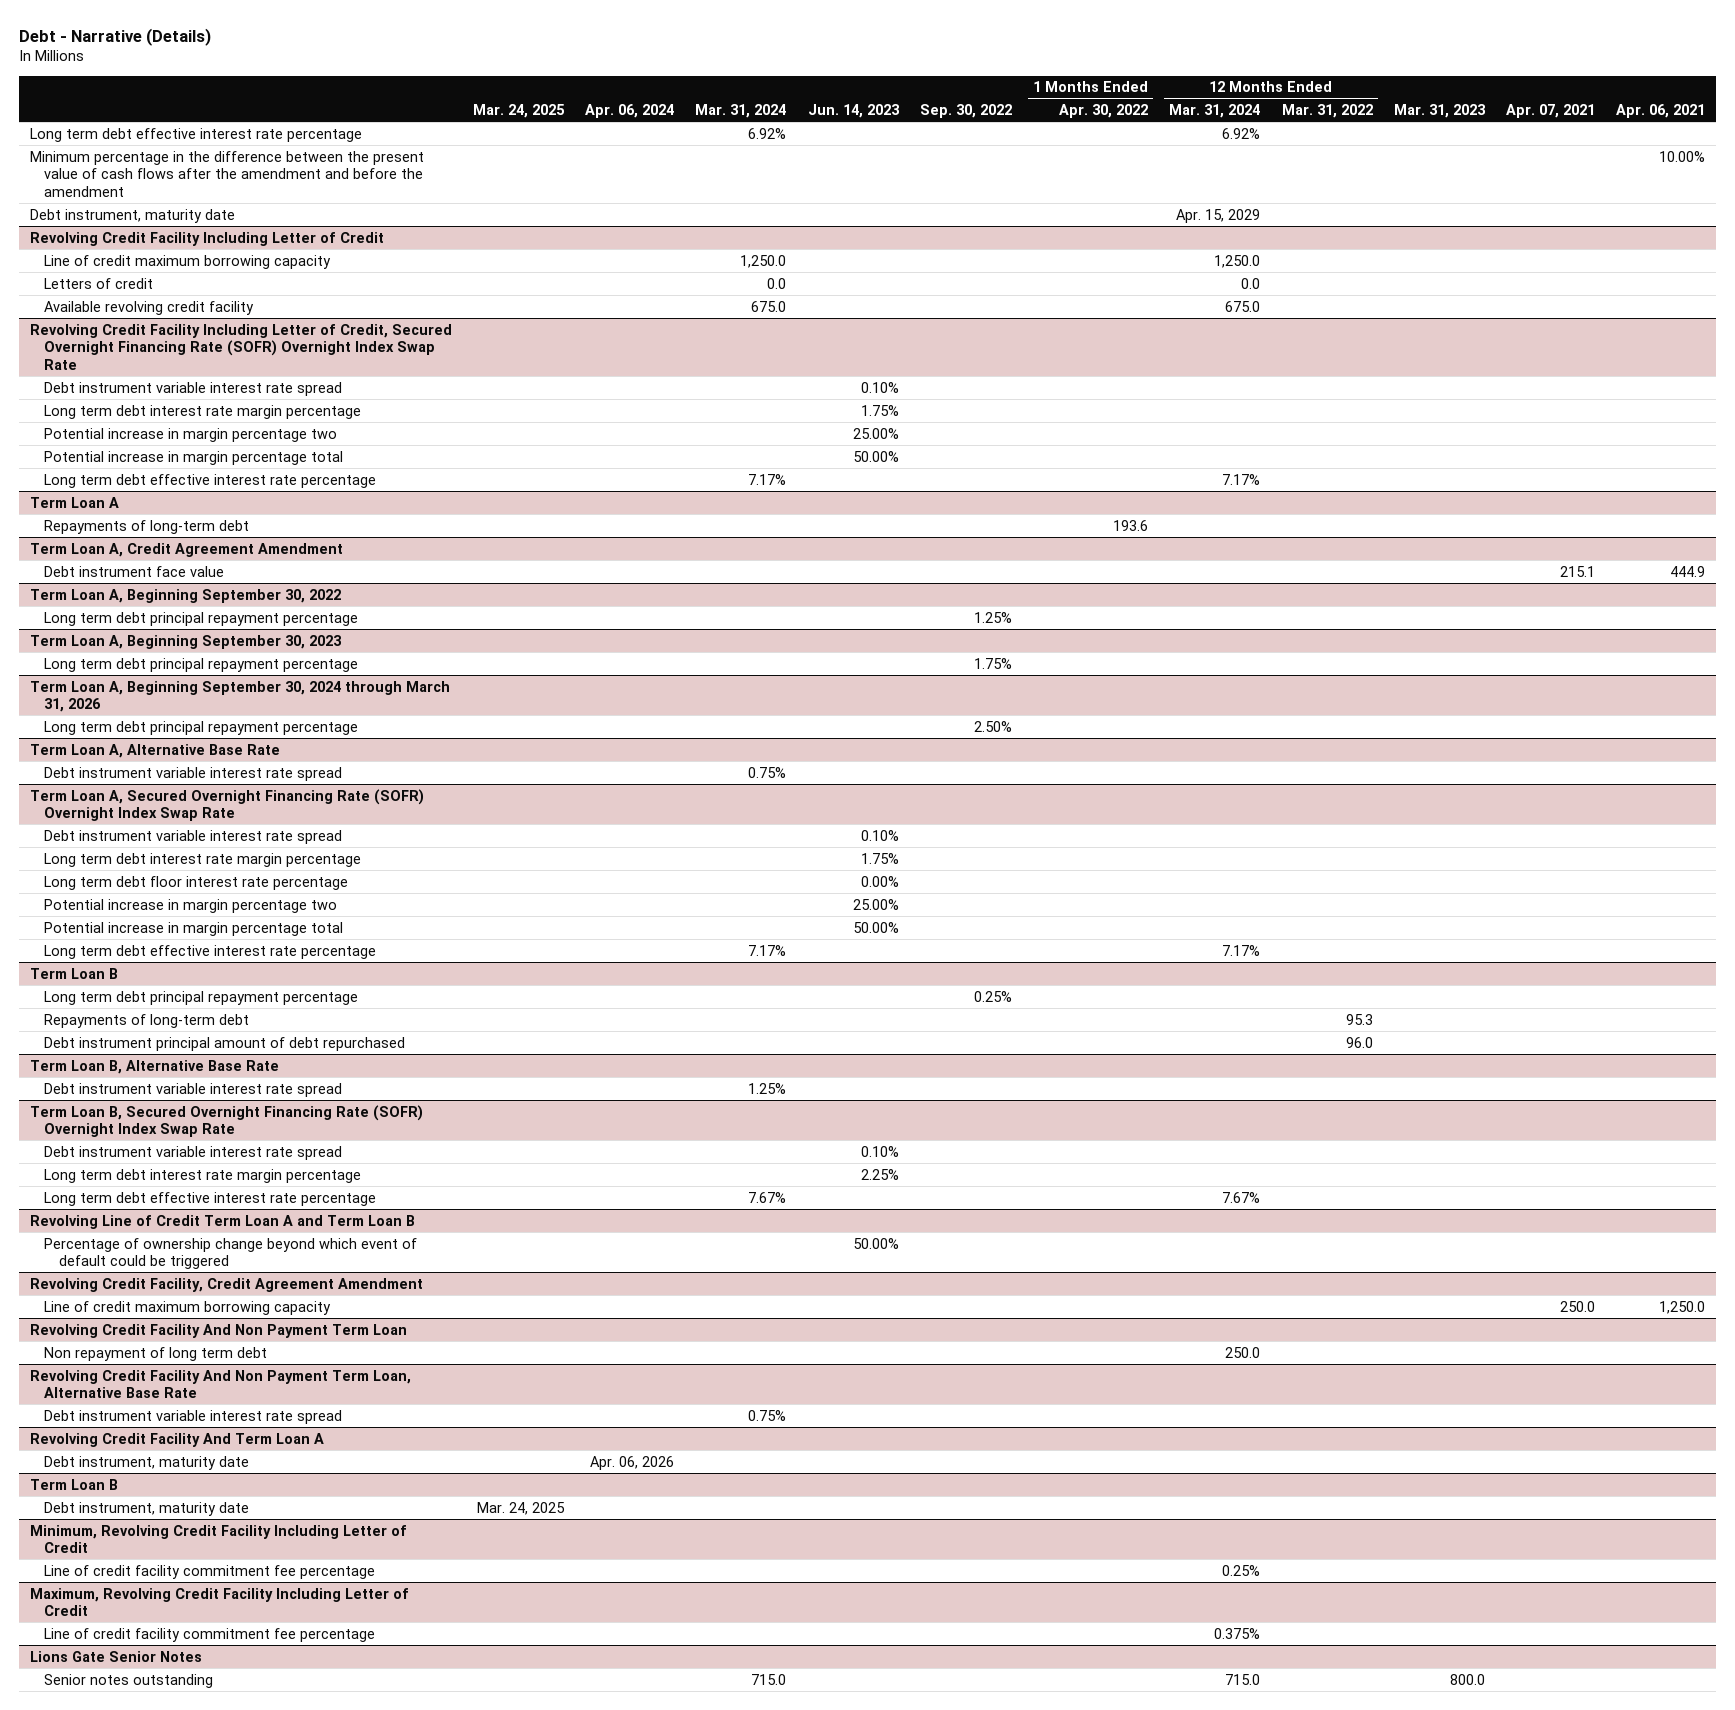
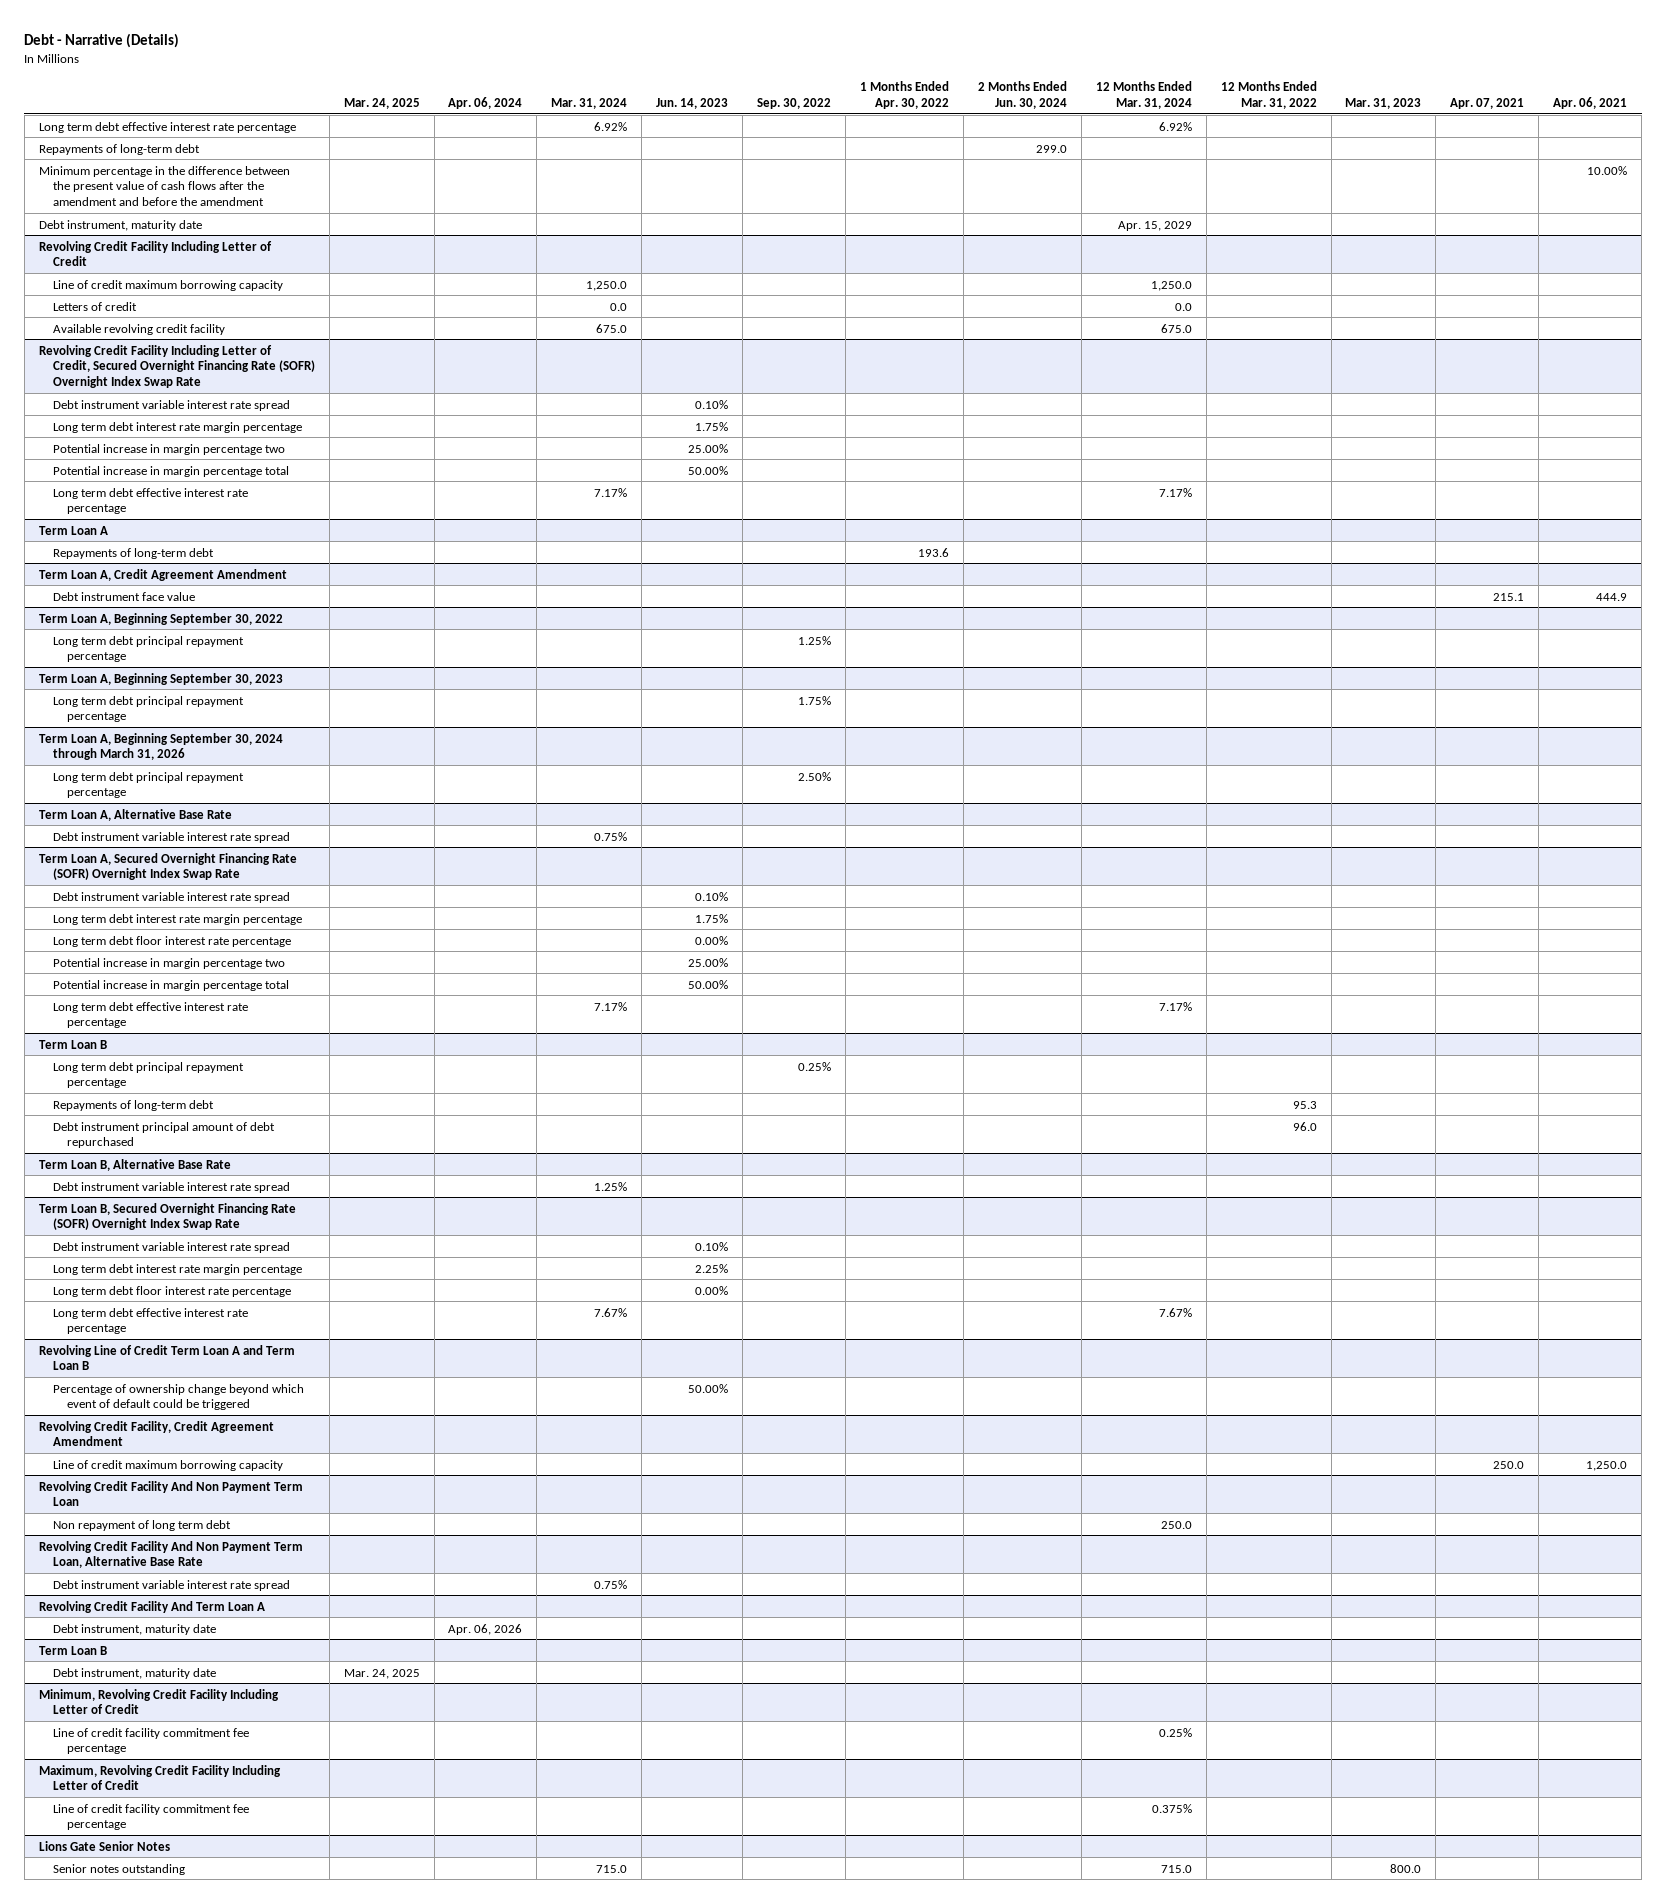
- | Mar. 24, 2025 | Apr. 06, 2024 | Mar. 31, 2024 | Jun. 14, 2023 | Sep. 30, 2022 | 1 Months Ended Apr. 30, 2022 | 12 Months Ended Mar. 31, 2024 | 12 Months Ended Mar. 31, 2022 | Mar. 31, 2023 | Apr. 07, 2021 | Apr. 06, 2021
+ | Mar. 24, 2025 | Apr. 06, 2024 | Mar. 31, 2024 | Jun. 14, 2023 | Sep. 30, 2022 | 1 Months Ended Apr. 30, 2022 | 2 Months Ended Jun. 30, 2024 | 12 Months Ended Mar. 31, 2024 | 12 Months Ended Mar. 31, 2022 | Mar. 31, 2023 | Apr. 07, 2021 | Apr. 06, 2021
+ Repayments of long-term debt | | | | | | | 299.0 | | | | |
@ Term Loan B, Secured Overnight Financing Rate (SOFR) Overnight Index Swap Rate
+ Long term debt floor interest rate percentage | | | | 0.00% | | | | | | | |

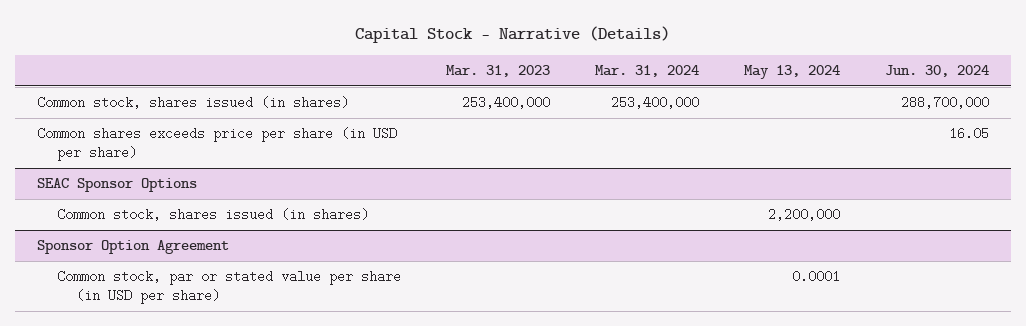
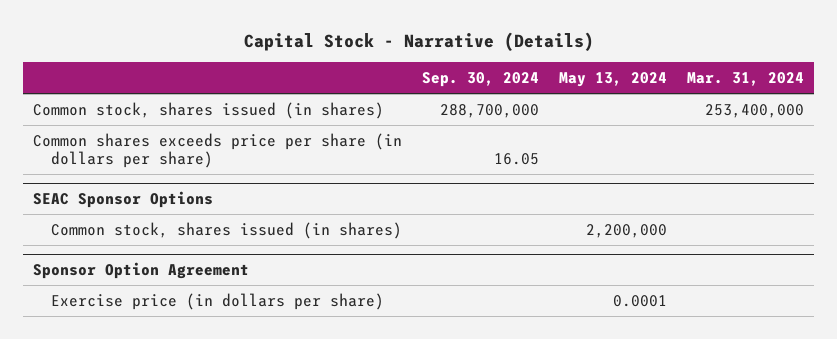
- | Mar. 31, 2023 | Mar. 31, 2024 | May 13, 2024 | Jun. 30, 2024
+ | Sep. 30, 2024 | May 13, 2024 | Mar. 31, 2024
- Common shares exceeds price per share (in USD per share) | | | | 16.05
+ Common shares exceeds price per share (in dollars per share) | 16.05 | |
@ Sponsor Option Agreement
- Common stock, par or stated value per share (in USD per share) | | | 0.0001 |
+ Exercise price (in dollars per share) | | 0.0001 |

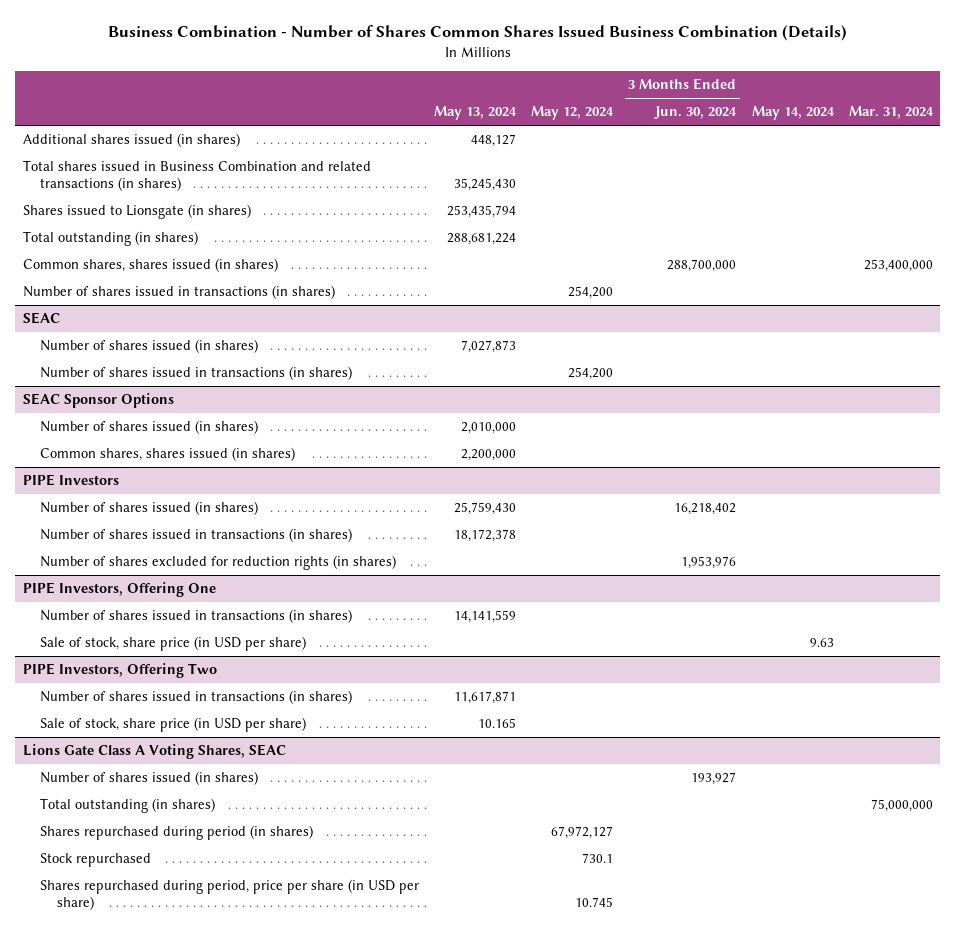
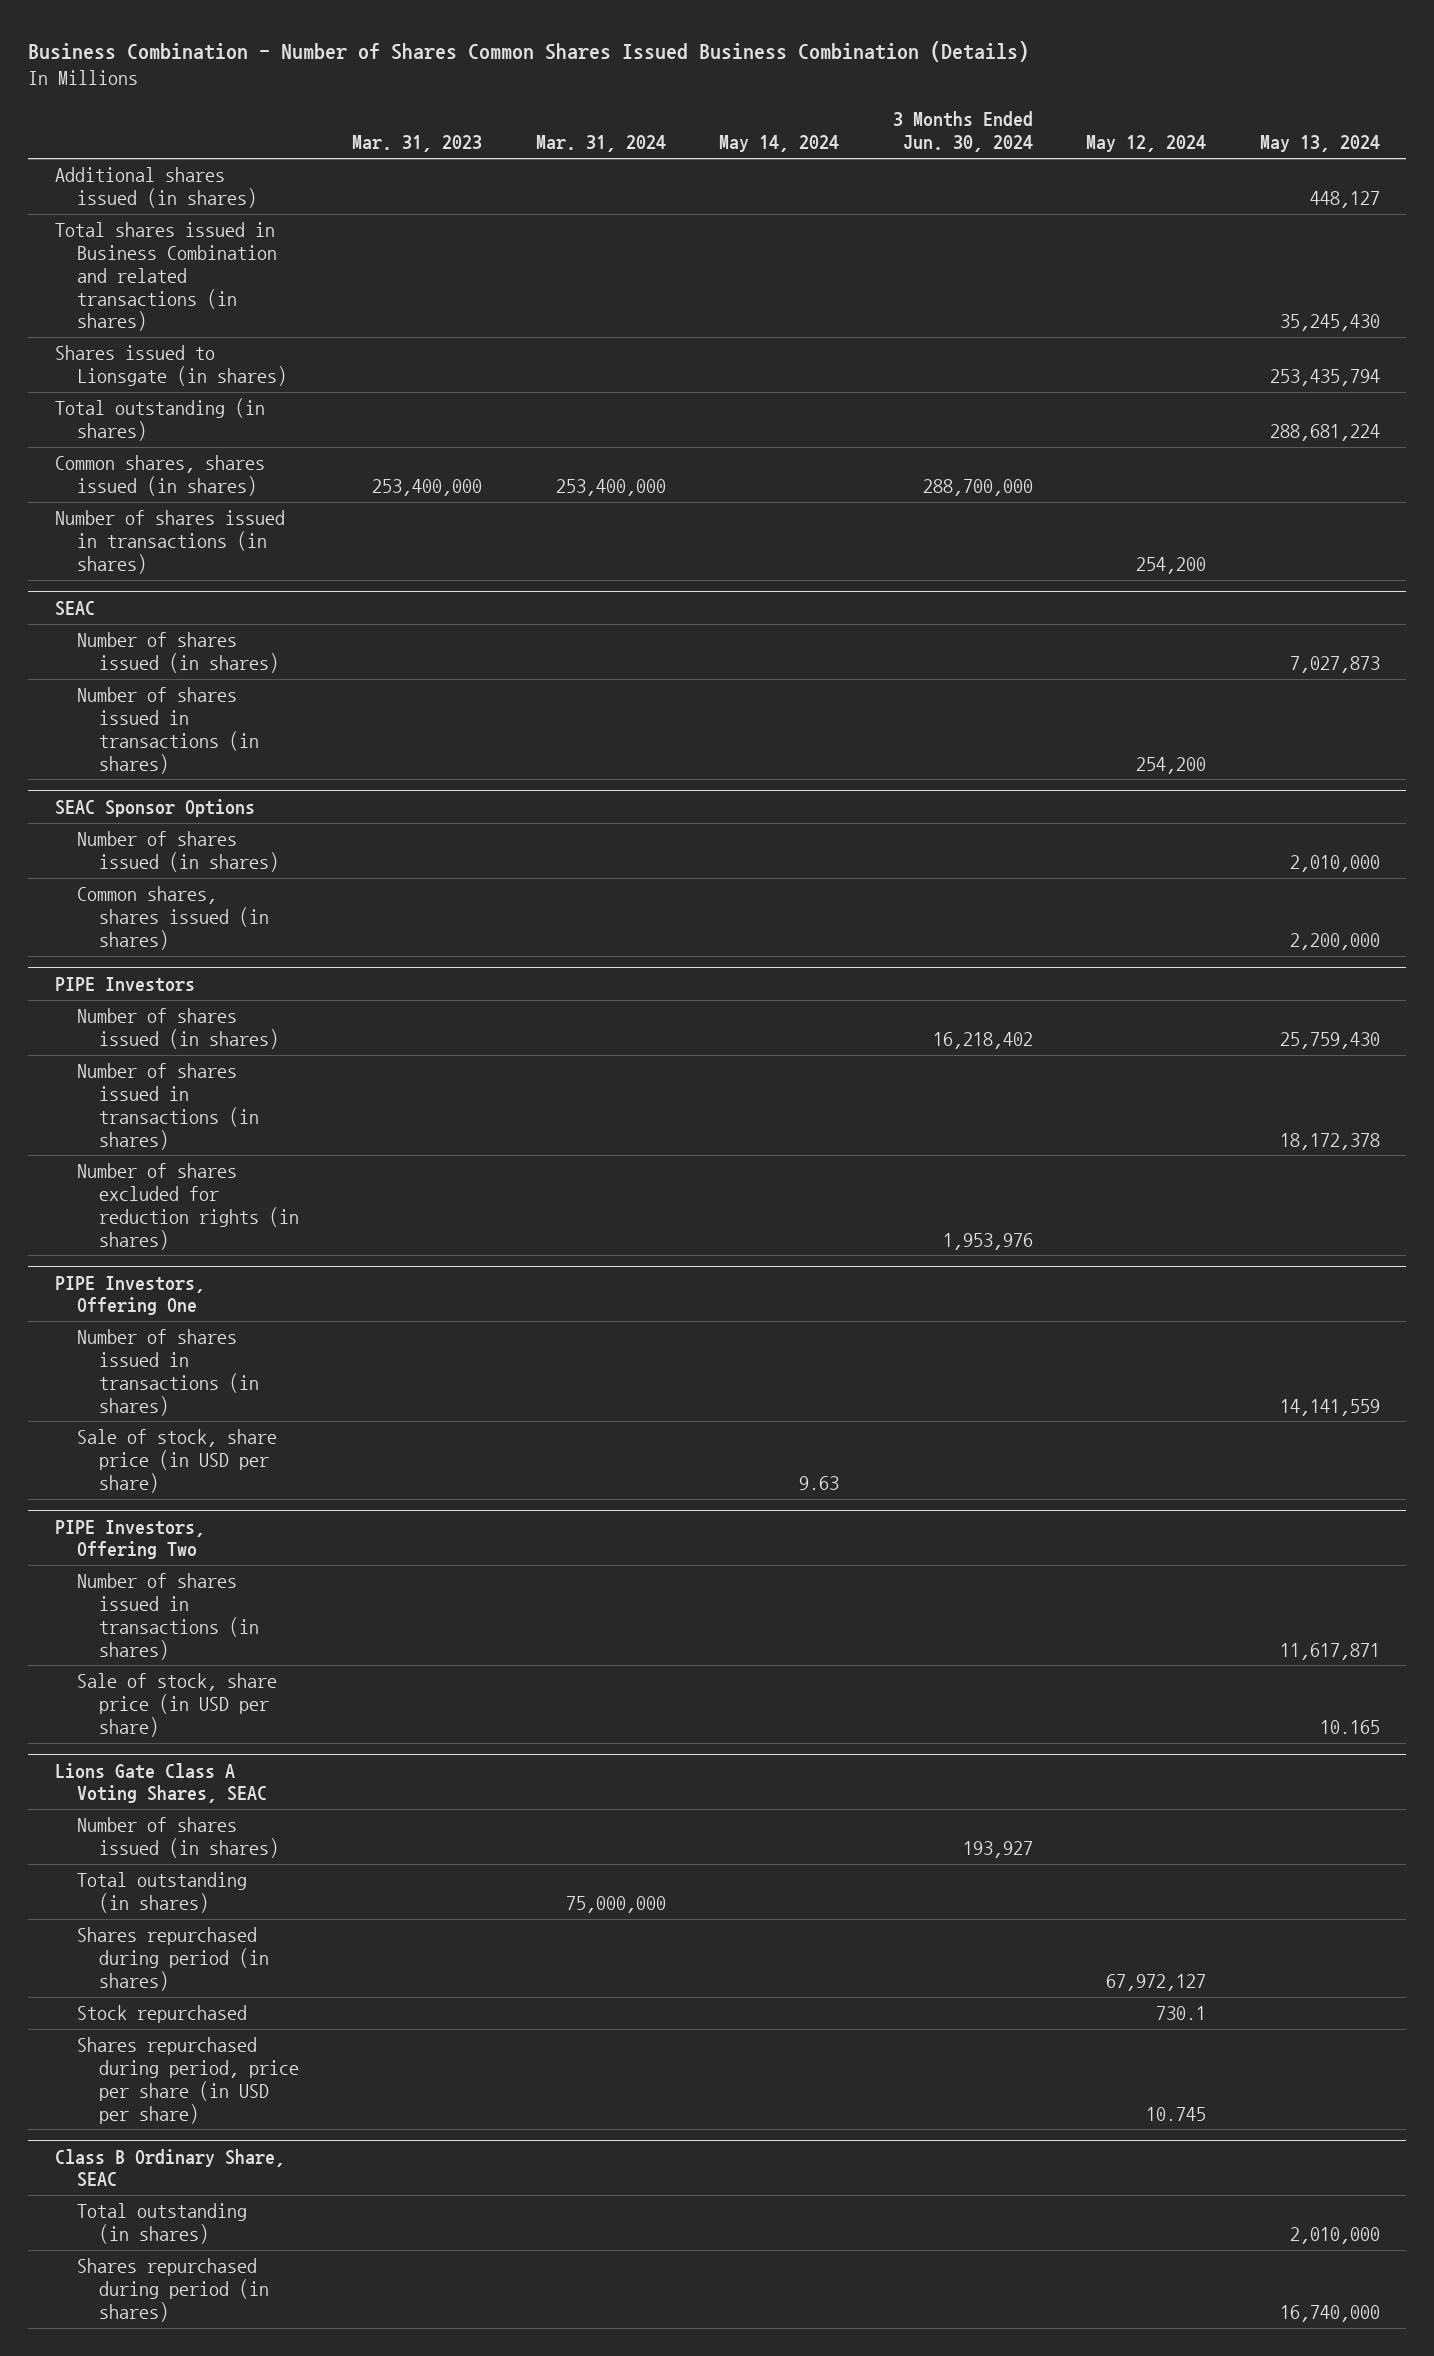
- | May 13, 2024 | May 12, 2024 | 3 Months Ended Jun. 30, 2024 | May 14, 2024 | Mar. 31, 2024
+ | Mar. 31, 2023 | Mar. 31, 2024 | May 14, 2024 | 3 Months Ended Jun. 30, 2024 | May 12, 2024 | May 13, 2024
+ Class B Ordinary Share, SEAC
+ Total outstanding (in shares) | | | | | | 2,010,000
+ Shares repurchased during period (in shares) | | | | | | 16,740,000

